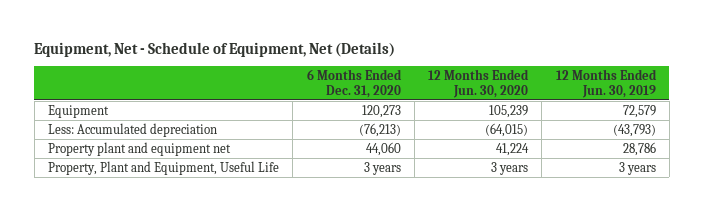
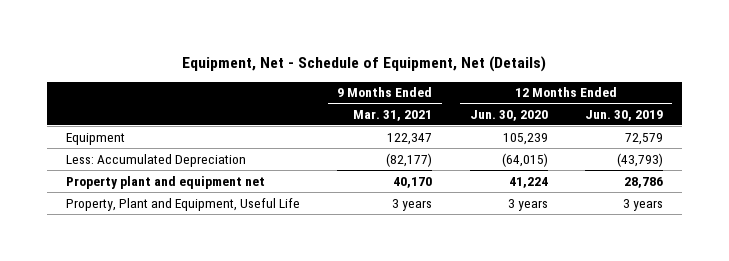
- | 6 Months Ended Dec. 31, 2020 | 12 Months Ended Jun. 30, 2020 | 12 Months Ended Jun. 30, 2019
+ | 9 Months Ended Mar. 31, 2021 | 12 Months Ended Jun. 30, 2020 | 12 Months Ended Jun. 30, 2019
- Less: Accumulated depreciation | (76,213) | (64,015) | (43,793)
+ Less: Accumulated Depreciation | (82,177) | (64,015) | (43,793)

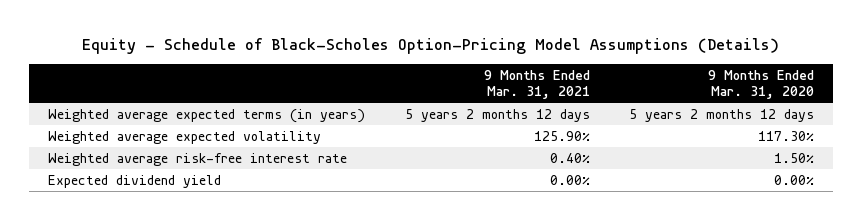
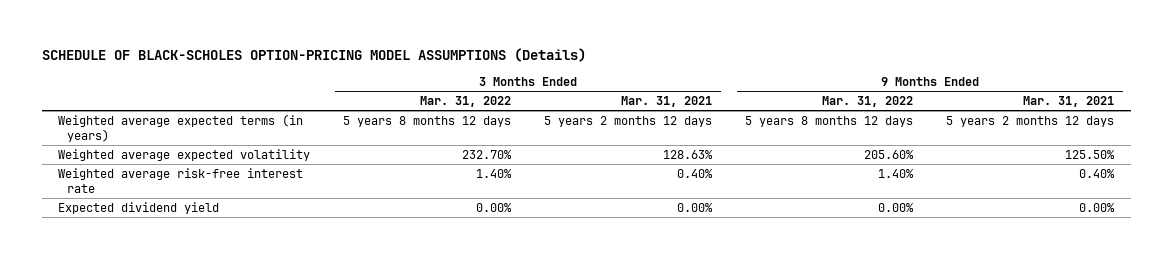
- Equity - Schedule of Black-Scholes Option-Pricing Model Assumptions (Details)
+ SCHEDULE OF BLACK-SCHOLES OPTION-PRICING MODEL ASSUMPTIONS (Details)
- | 9 Months Ended Mar. 31, 2021 | 9 Months Ended Mar. 31, 2020
+ | 3 Months Ended Mar. 31, 2022 | 3 Months Ended Mar. 31, 2021 | 9 Months Ended Mar. 31, 2022 | 9 Months Ended Mar. 31, 2021
- Weighted average expected volatility | 125.90% | 117.30%
+ Weighted average expected volatility | 232.70% | 128.63% | 205.60% | 125.50%

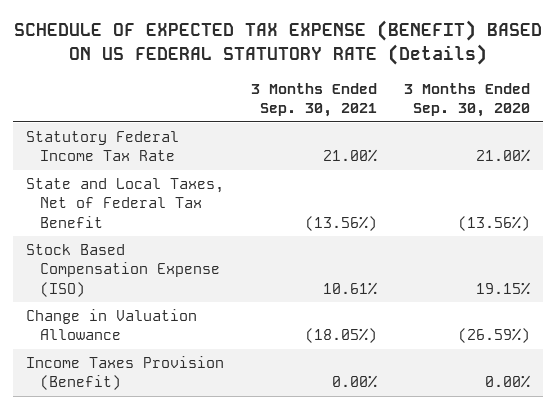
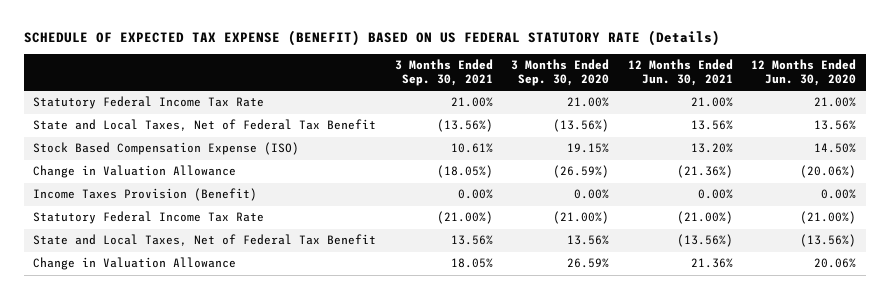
- | 3 Months Ended Sep. 30, 2021 | 3 Months Ended Sep. 30, 2020
+ | 3 Months Ended Sep. 30, 2021 | 3 Months Ended Sep. 30, 2020 | 12 Months Ended Jun. 30, 2021 | 12 Months Ended Jun. 30, 2020
+ Statutory Federal Income Tax Rate | (21.00%) | (21.00%) | (21.00%) | (21.00%)
+ State and Local Taxes, Net of Federal Tax Benefit | 13.56% | 13.56% | (13.56%) | (13.56%)
+ Change in Valuation Allowance | 18.05% | 26.59% | 21.36% | 20.06%

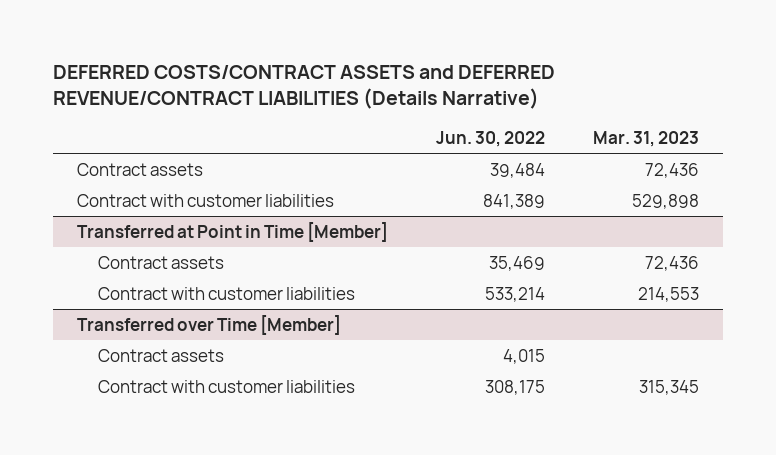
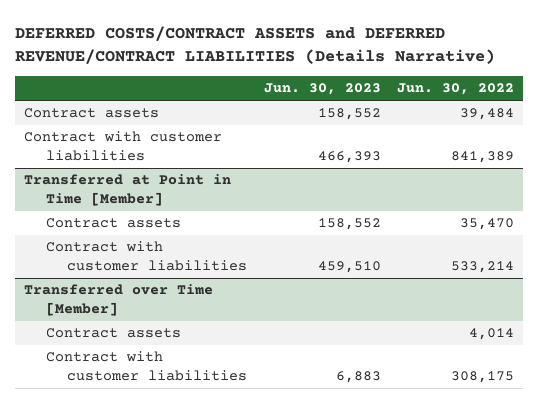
- | Jun. 30, 2022 | Mar. 31, 2023
+ | Jun. 30, 2023 | Jun. 30, 2022
@ Transferred at Point in Time [Member]
- Contract assets | 35,469 | 72,436
+ Contract assets | 158,552 | 35,470
@ Transferred over Time [Member]
- Contract assets | 4,015 |
+ Contract assets | | 4,014

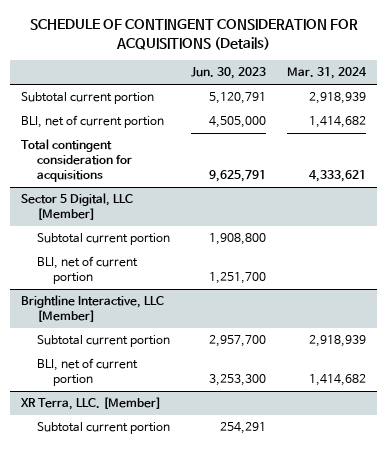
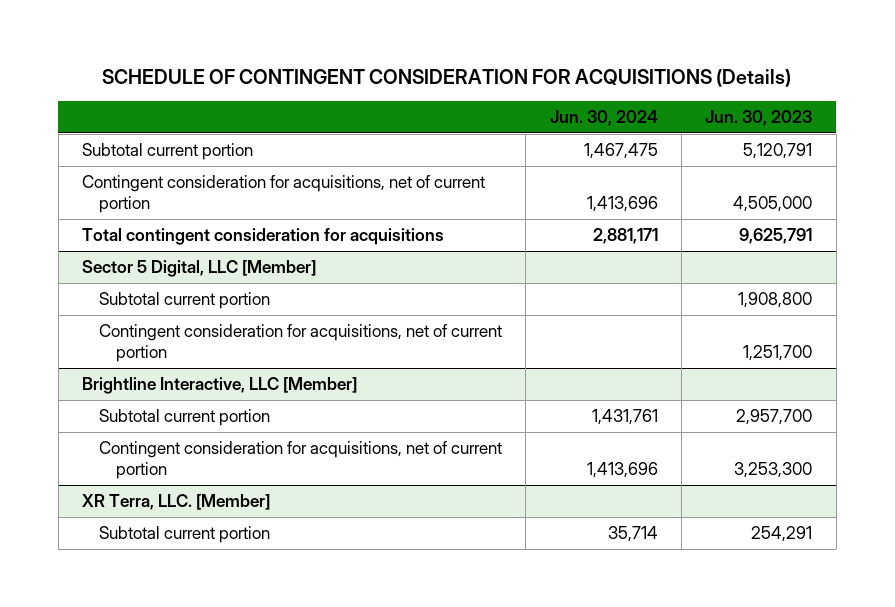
- | Jun. 30, 2023 | Mar. 31, 2024
+ | Jun. 30, 2024 | Jun. 30, 2023
- BLI, net of current portion | 4,505,000 | 1,414,682
+ Contingent consideration for acquisitions, net of current portion | 1,413,696 | 4,505,000
@ Sector 5 Digital, LLC [Member]
- BLI, net of current portion | 1,251,700 |
+ Contingent consideration for acquisitions, net of current portion | | 1,251,700
@ Brightline Interactive, LLC [Member]
- BLI, net of current portion | 3,253,300 | 1,414,682
+ Contingent consideration for acquisitions, net of current portion | 1,413,696 | 3,253,300

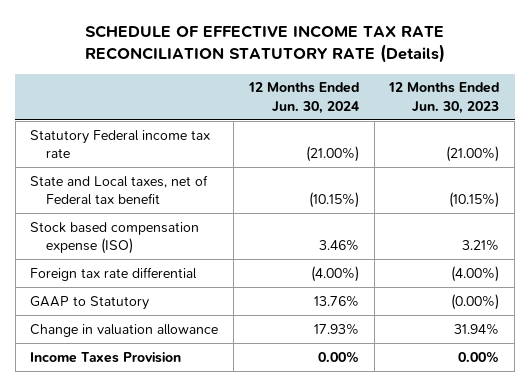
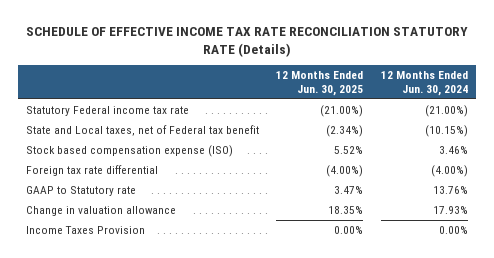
- | 12 Months Ended Jun. 30, 2024 | 12 Months Ended Jun. 30, 2023
+ | 12 Months Ended Jun. 30, 2025 | 12 Months Ended Jun. 30, 2024
- GAAP to Statutory | 13.76% | (0.00%)
+ GAAP to Statutory rate | 3.47% | 13.76%

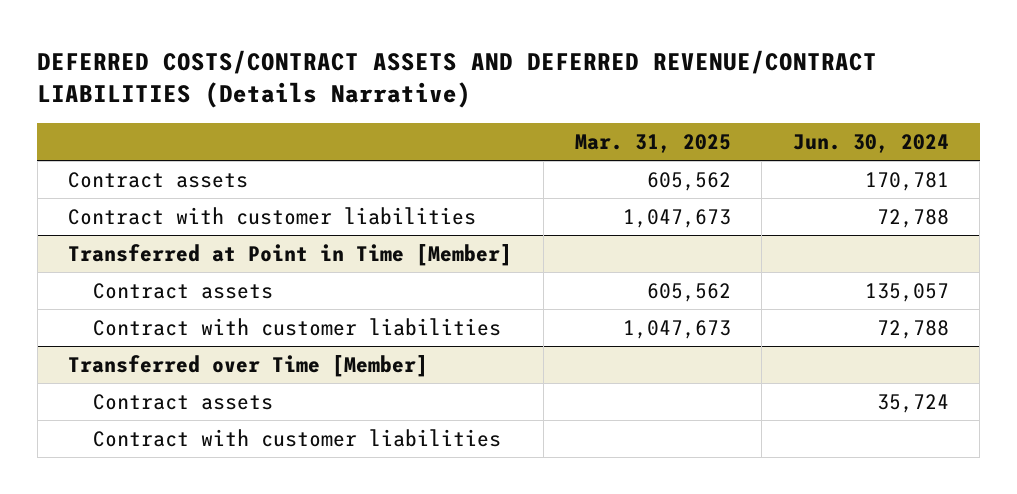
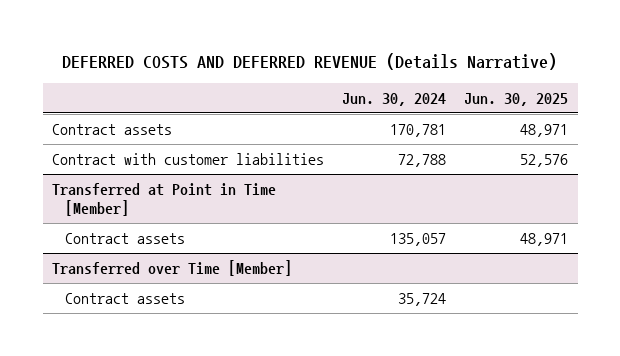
- DEFERRED COSTS/CONTRACT ASSETS AND DEFERRED REVENUE/CONTRACT LIABILITIES (Details Narrative)
+ DEFERRED COSTS AND DEFERRED REVENUE (Details Narrative)
- | Mar. 31, 2025 | Jun. 30, 2024
+ | Jun. 30, 2024 | Jun. 30, 2025
@ Transferred at Point in Time [Member]
- Contract with customer liabilities | 1,047,673 | 72,788
@ Transferred over Time [Member]
- Contract with customer liabilities

